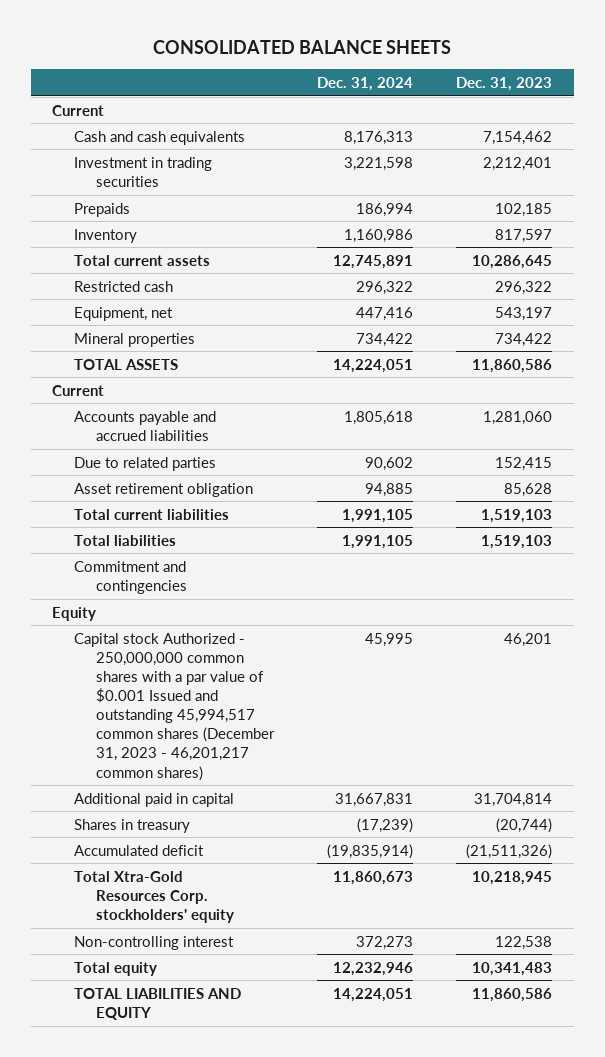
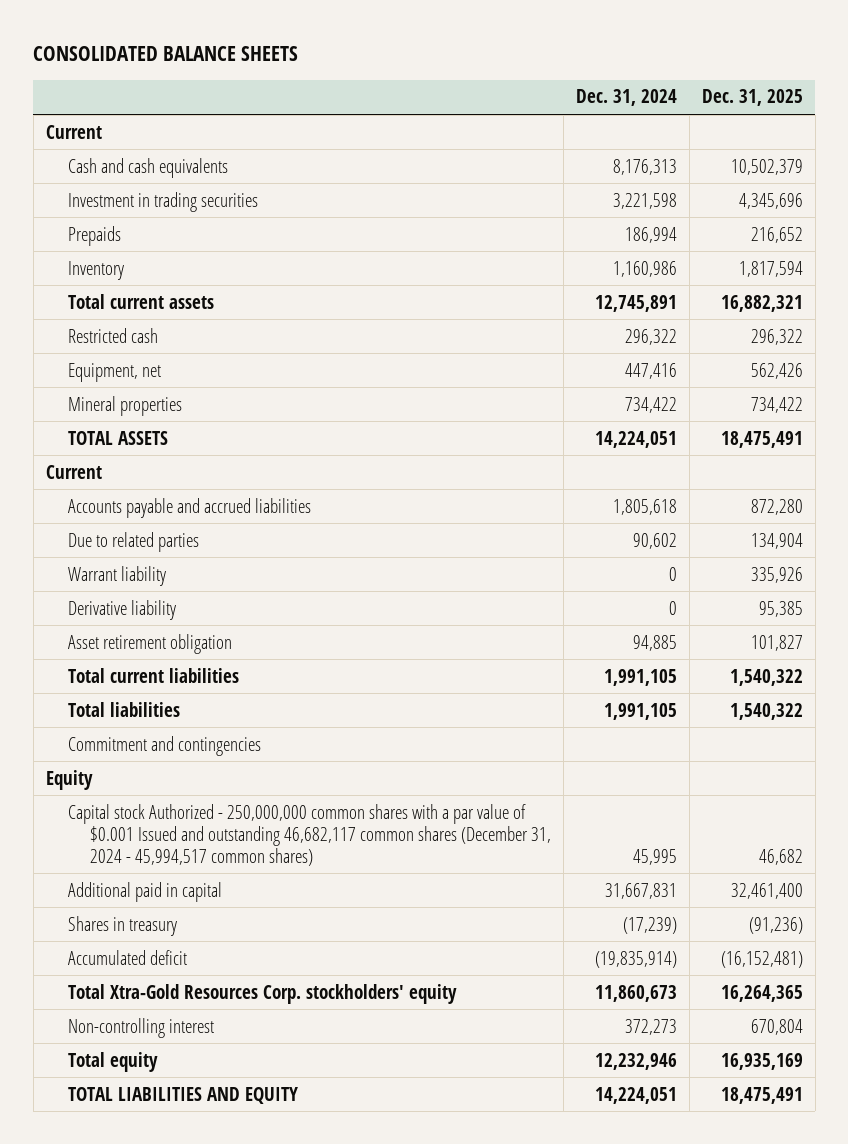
- | Dec. 31, 2024 | Dec. 31, 2023
+ | Dec. 31, 2024 | Dec. 31, 2025
+ Warrant liability | 0 | 335,926
+ Derivative liability | 0 | 95,385
- Capital stock Authorized - 250,000,000 common shares with a par value of $0.001 Issued and outstanding 45,994,517 common shares (December 31, 2023 - 46,201,217 common shares) | 45,995 | 46,201
+ Capital stock Authorized - 250,000,000 common shares with a par value of $0.001 Issued and outstanding 46,682,117 common shares (December 31, 2024 - 45,994,517 common shares) | 45,995 | 46,682

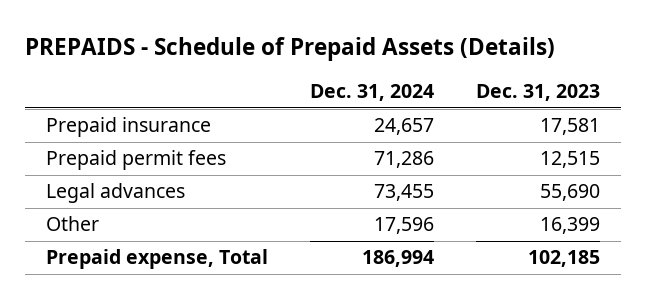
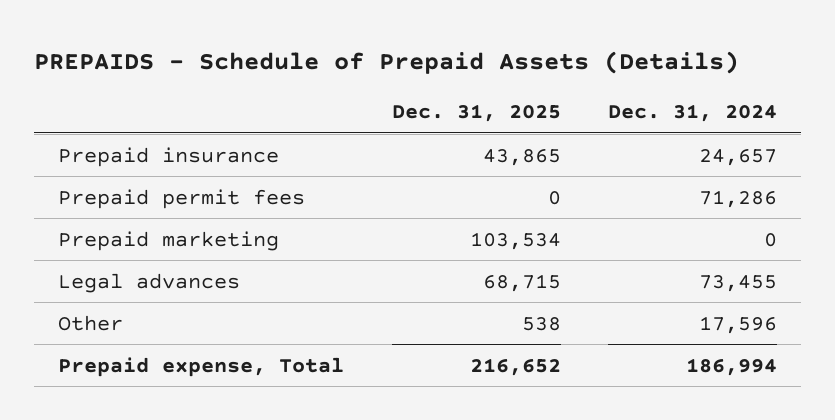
- | Dec. 31, 2024 | Dec. 31, 2023
+ | Dec. 31, 2025 | Dec. 31, 2024
+ Prepaid marketing | 103,534 | 0

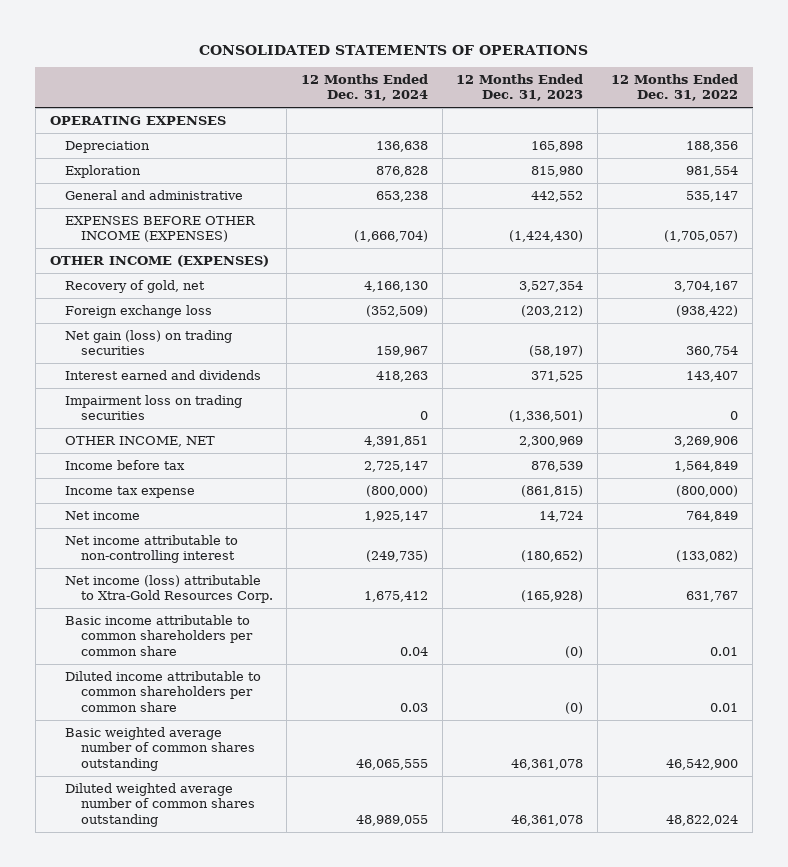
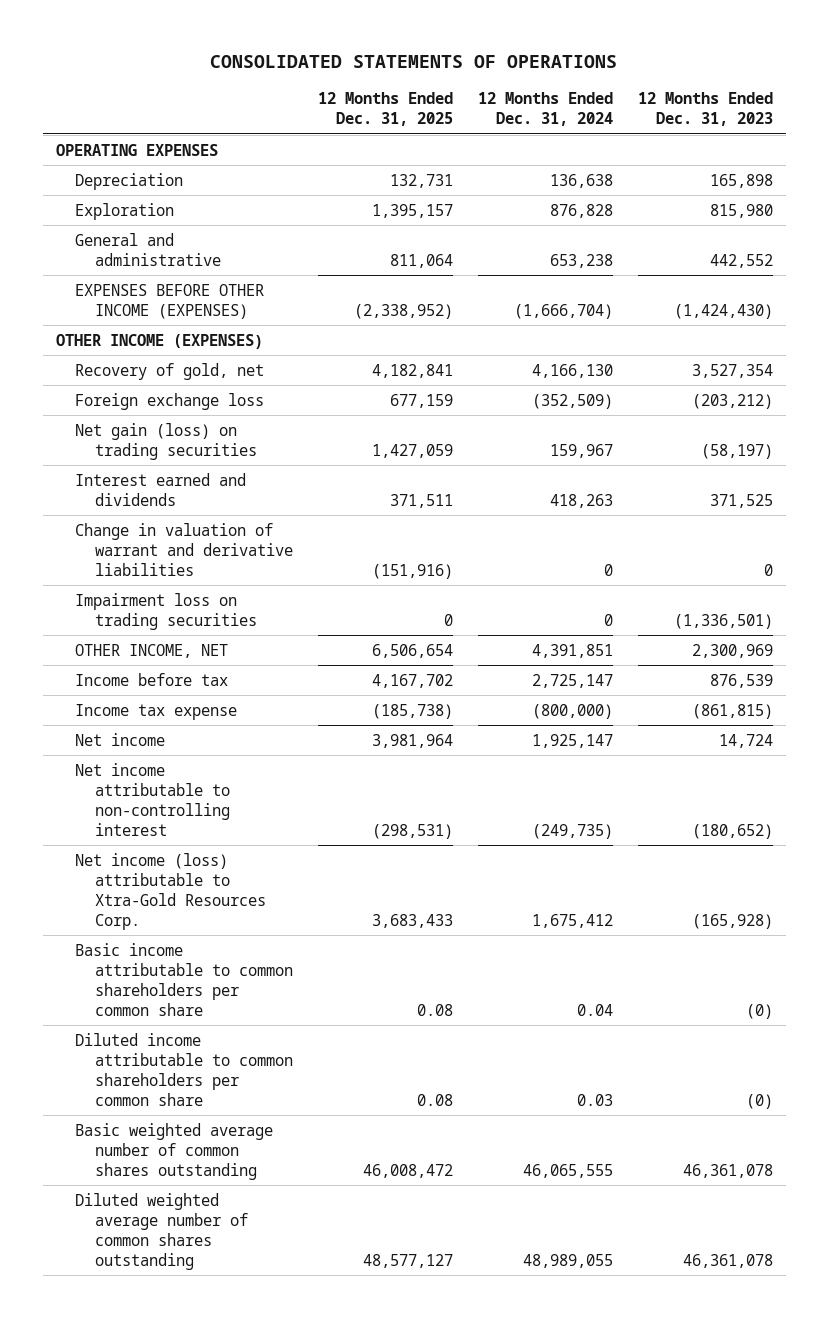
- | 12 Months Ended Dec. 31, 2024 | 12 Months Ended Dec. 31, 2023 | 12 Months Ended Dec. 31, 2022
+ | 12 Months Ended Dec. 31, 2025 | 12 Months Ended Dec. 31, 2024 | 12 Months Ended Dec. 31, 2023
+ Change in valuation of warrant and derivative liabilities | (151,916) | 0 | 0

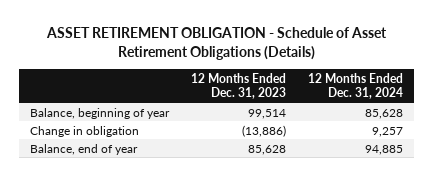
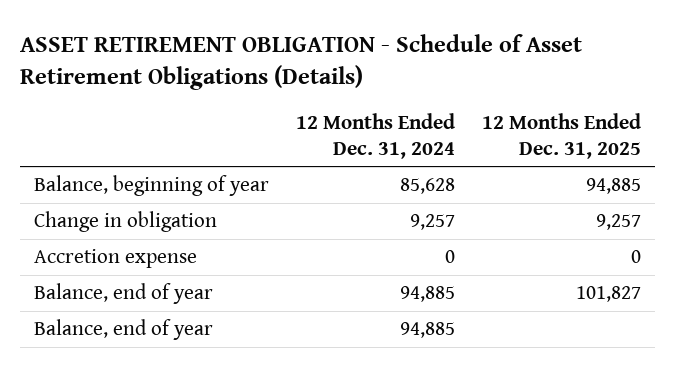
- | 12 Months Ended Dec. 31, 2023 | 12 Months Ended Dec. 31, 2024
+ | 12 Months Ended Dec. 31, 2024 | 12 Months Ended Dec. 31, 2025
+ Accretion expense | 0 | 0
+ Balance, end of year | 94,885 |

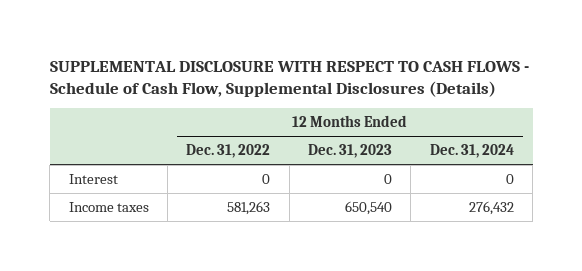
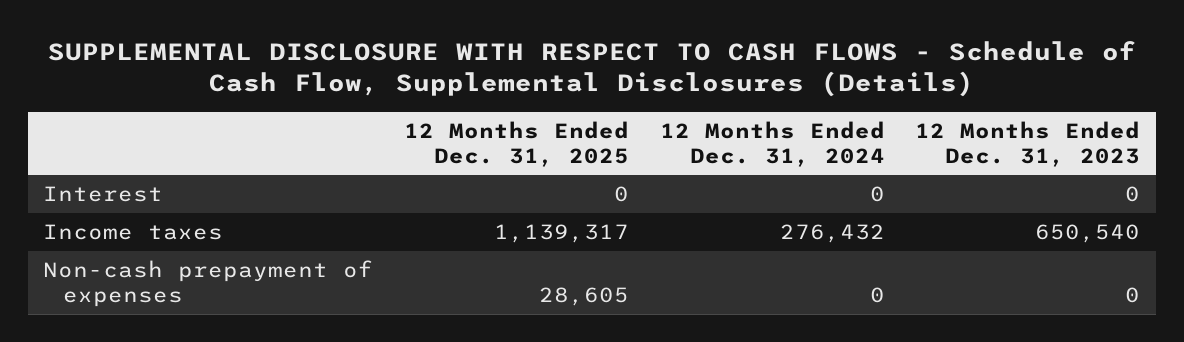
- | 12 Months Ended Dec. 31, 2022 | 12 Months Ended Dec. 31, 2023 | 12 Months Ended Dec. 31, 2024
+ | 12 Months Ended Dec. 31, 2025 | 12 Months Ended Dec. 31, 2024 | 12 Months Ended Dec. 31, 2023
+ Non-cash prepayment of expenses | 28,605 | 0 | 0

